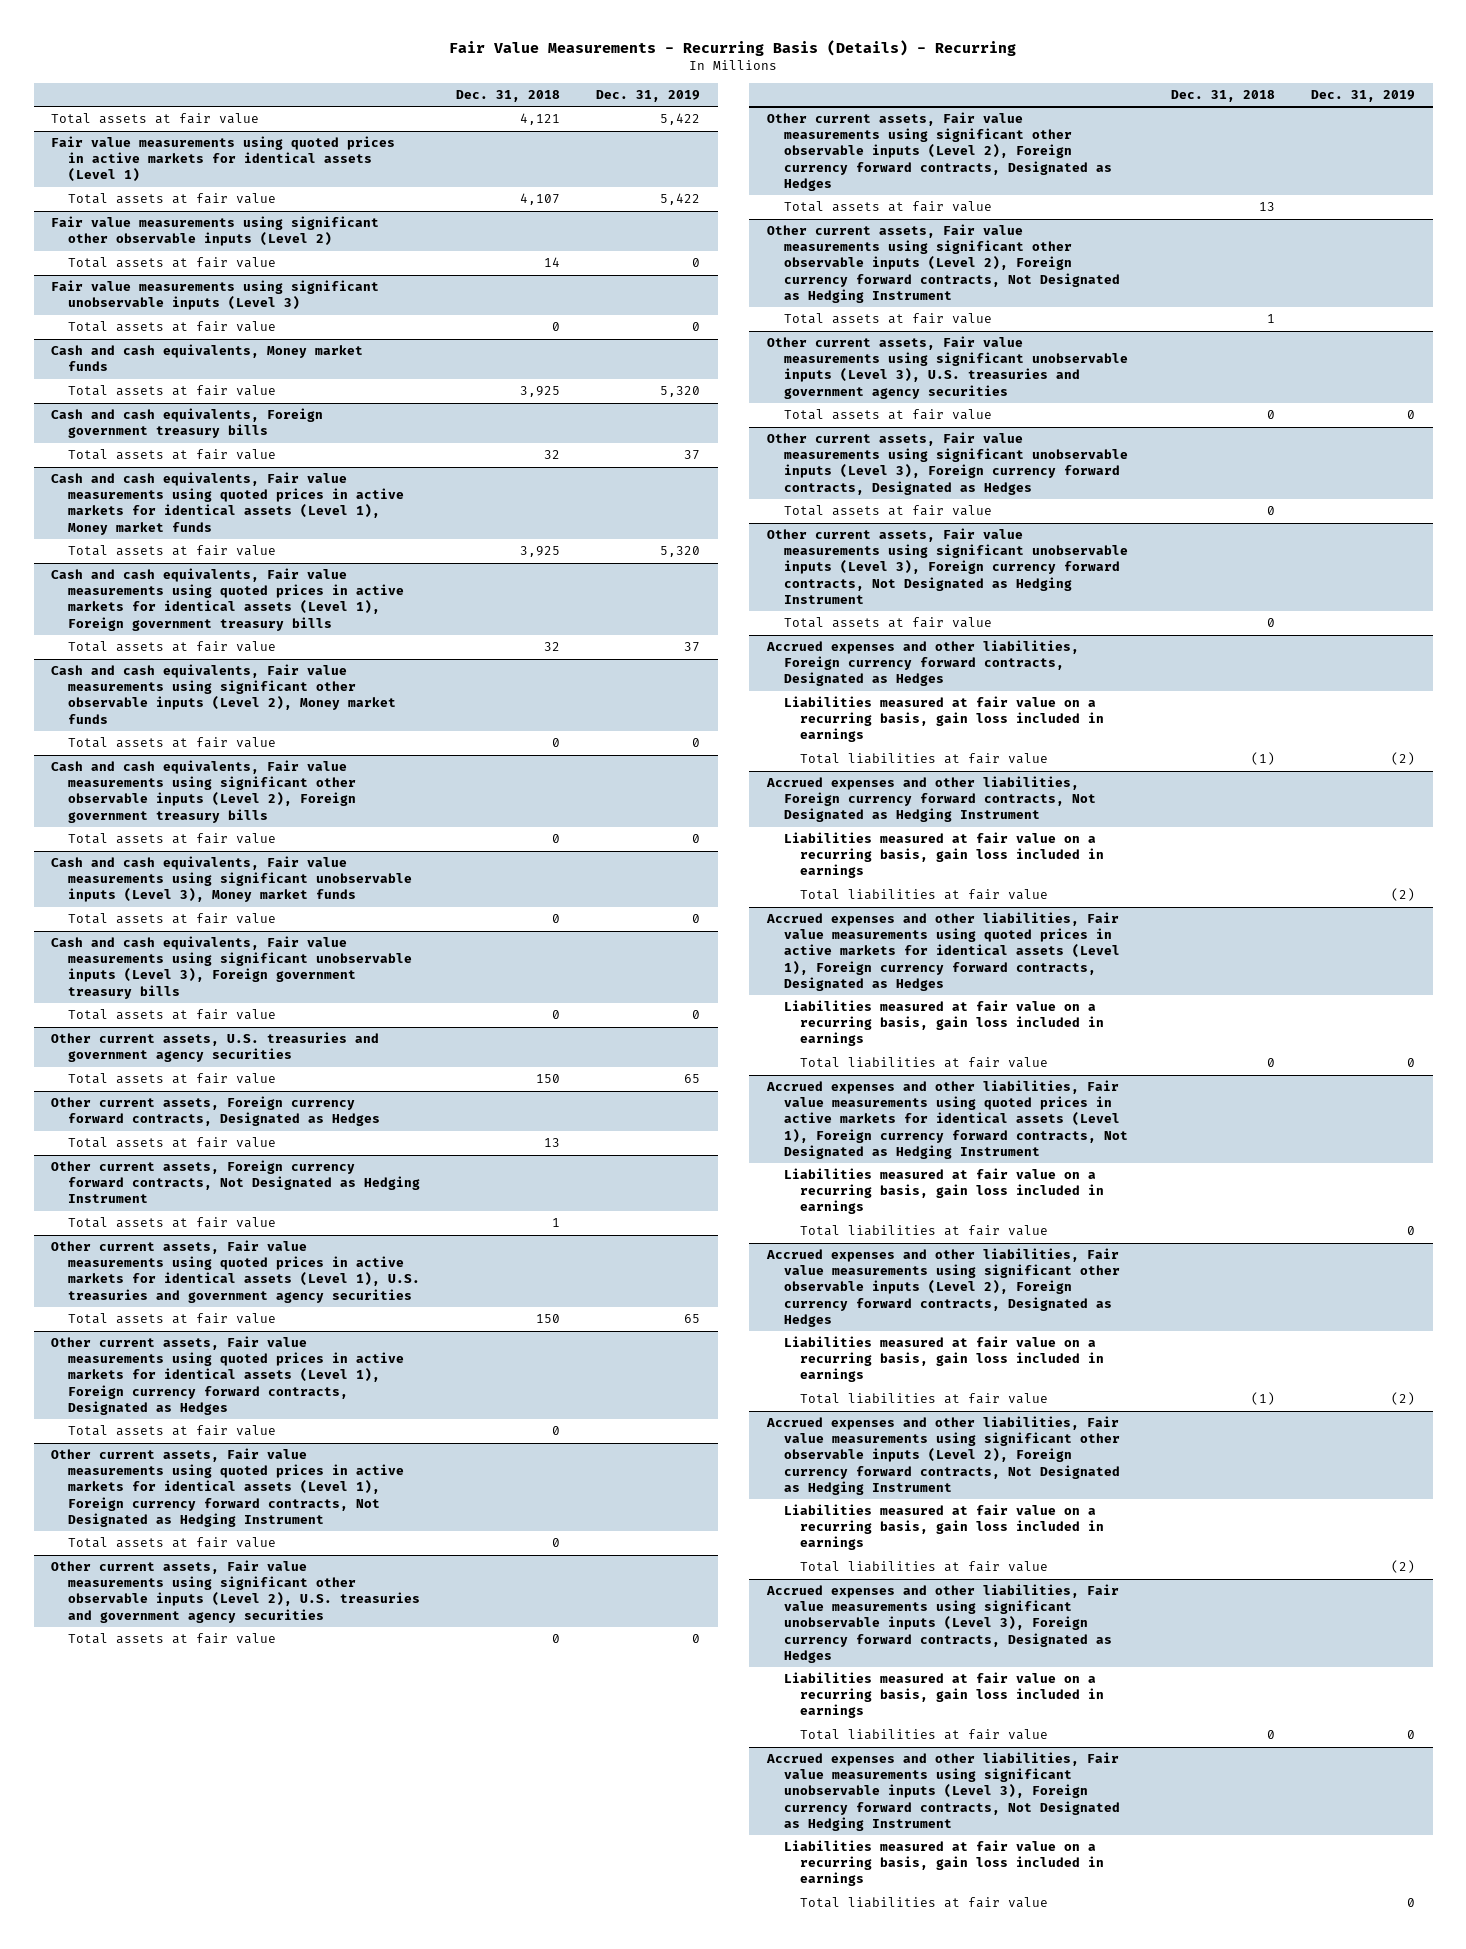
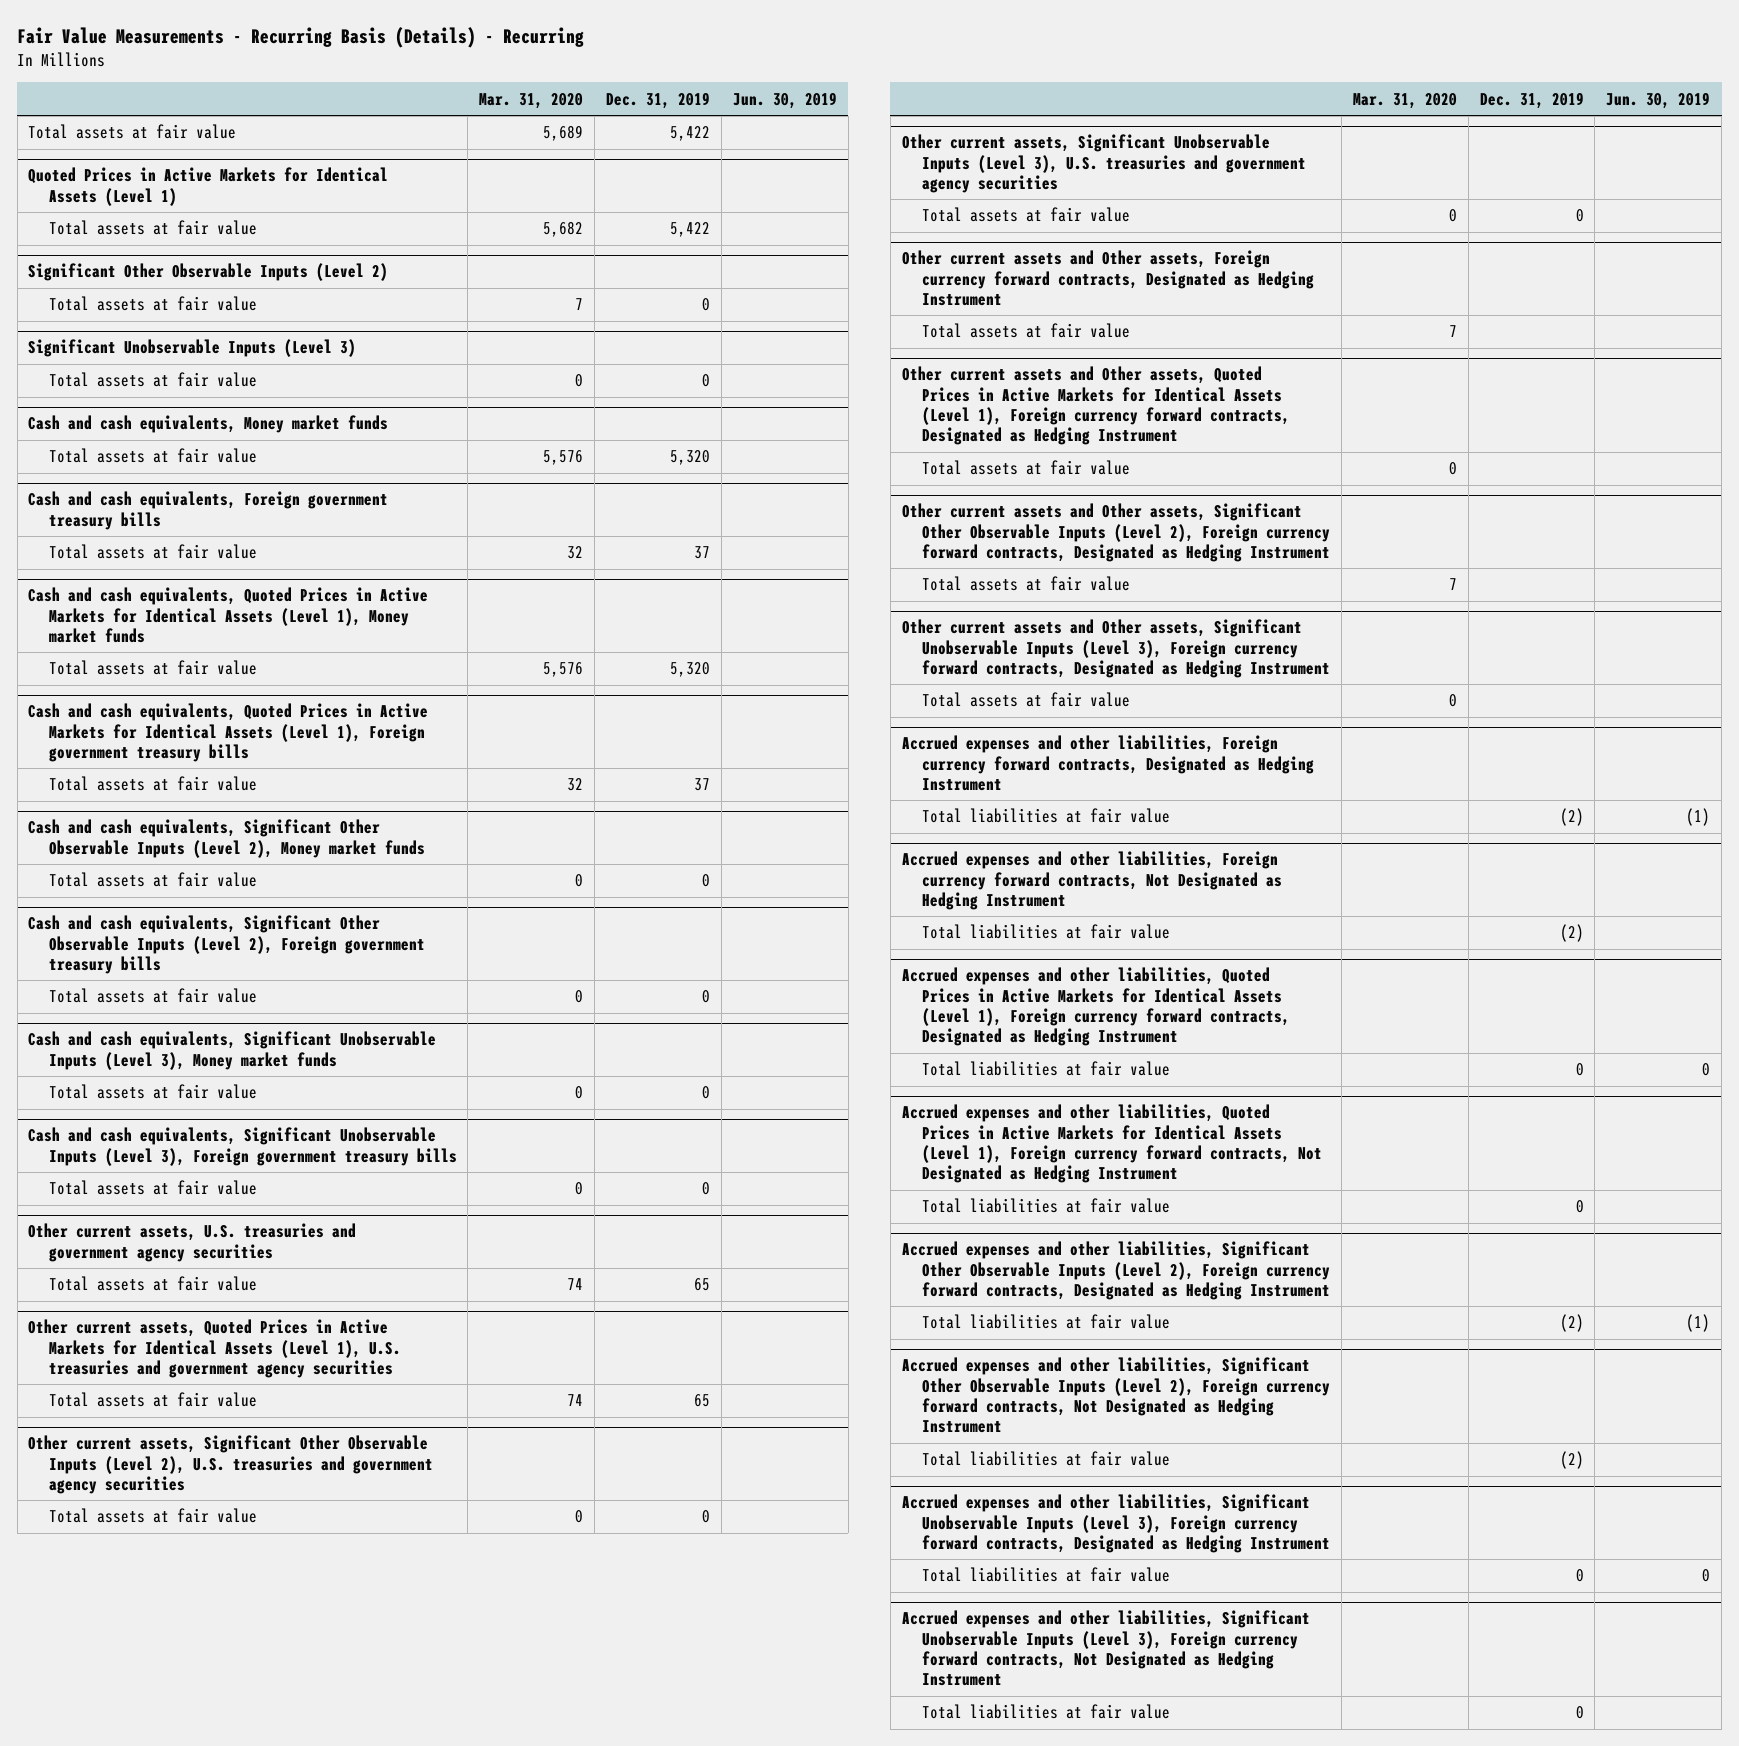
- | Dec. 31, 2018 | Dec. 31, 2019
+ | Mar. 31, 2020 | Dec. 31, 2019 | Jun. 30, 2019
- Fair value measurements using quoted prices in active markets for identical assets (Level 1)
+ Quoted Prices in Active Markets for Identical Assets (Level 1)
- Fair value measurements using significant other observable inputs (Level 2)
+ Significant Other Observable Inputs (Level 2)
- Fair value measurements using significant unobservable inputs (Level 3)
+ Significant Unobservable Inputs (Level 3)
- Cash and cash equivalents, Fair value measurements using quoted prices in active markets for identical assets (Level 1), Money market funds
+ Cash and cash equivalents, Quoted Prices in Active Markets for Identical Assets (Level 1), Money market funds
- Cash and cash equivalents, Fair value measurements using quoted prices in active markets for identical assets (Level 1), Foreign government treasury bills
+ Cash and cash equivalents, Quoted Prices in Active Markets for Identical Assets (Level 1), Foreign government treasury bills
- Cash and cash equivalents, Fair value measurements using significant other observable inputs (Level 2), Money market funds
+ Cash and cash equivalents, Significant Other Observable Inputs (Level 2), Money market funds
- Cash and cash equivalents, Fair value measurements using significant other observable inputs (Level 2), Foreign government treasury bills
+ Cash and cash equivalents, Significant Other Observable Inputs (Level 2), Foreign government treasury bills
- Cash and cash equivalents, Fair value measurements using significant unobservable inputs (Level 3), Money market funds
+ Cash and cash equivalents, Significant Unobservable Inputs (Level 3), Money market funds
- Cash and cash equivalents, Fair value measurements using significant unobservable inputs (Level 3), Foreign government treasury bills
+ Cash and cash equivalents, Significant Unobservable Inputs (Level 3), Foreign government treasury bills
- Other current assets, Foreign currency forward contracts, Designated as Hedges
- Total assets at fair value | 13 |
- Other current assets, Foreign currency forward contracts, Not Designated as Hedging Instrument
- Total assets at fair value | 1 |
- Other current assets, Fair value measurements using quoted prices in active markets for identical assets (Level 1), U.S. treasuries and government agency securities
+ Other current assets, Quoted Prices in Active Markets for Identical Assets (Level 1), U.S. treasuries and government agency securities
- Other current assets, Fair value measurements using quoted prices in active markets for identical assets (Level 1), Foreign currency forward contracts, Designated as Hedges
- Total assets at fair value | 0 |
- Other current assets, Fair value measurements using quoted prices in active markets for identical assets (Level 1), Foreign currency forward contracts, Not Designated as Hedging Instrument
- Total assets at fair value | 0 |
- Other current assets, Fair value measurements using significant other observable inputs (Level 2), U.S. treasuries and government agency securities
+ Other current assets, Significant Other Observable Inputs (Level 2), U.S. treasuries and government agency securities
- Other current assets, Fair value measurements using significant other observable inputs (Level 2), Foreign currency forward contracts, Designated as Hedges
+ Other current assets, Significant Unobservable Inputs (Level 3), U.S. treasuries and government agency securities
+ Total assets at fair value | 0 | 0 |
+ Other current assets and Other assets, Foreign currency forward contracts, Designated as Hedging Instrument
- Other current assets, Fair value measurements using significant other observable inputs (Level 2), Foreign currency forward contracts, Not Designated as Hedging Instrument
+ Other current assets and Other assets, Quoted Prices in Active Markets for Identical Assets (Level 1), Foreign currency forward contracts, Designated as Hedging Instrument
- Other current assets, Fair value measurements using significant unobservable inputs (Level 3), U.S. treasuries and government agency securities
- Total assets at fair value | 0 | 0
- Other current assets, Fair value measurements using significant unobservable inputs (Level 3), Foreign currency forward contracts, Designated as Hedges
+ Other current assets and Other assets, Significant Other Observable Inputs (Level 2), Foreign currency forward contracts, Designated as Hedging Instrument
- Other current assets, Fair value measurements using significant unobservable inputs (Level 3), Foreign currency forward contracts, Not Designated as Hedging Instrument
+ Other current assets and Other assets, Significant Unobservable Inputs (Level 3), Foreign currency forward contracts, Designated as Hedging Instrument
- Accrued expenses and other liabilities, Foreign currency forward contracts, Designated as Hedges
- Liabilities measured at fair value on a recurring basis, gain loss included in earnings
+ Accrued expenses and other liabilities, Foreign currency forward contracts, Designated as Hedging Instrument
@ Accrued expenses and other liabilities, Foreign currency forward contracts, Not Designated as Hedging Instrument
- Liabilities measured at fair value on a recurring basis, gain loss included in earnings
- Accrued expenses and other liabilities, Fair value measurements using quoted prices in active markets for identical assets (Level 1), Foreign currency forward contracts, Designated as Hedges
- Liabilities measured at fair value on a recurring basis, gain loss included in earnings
+ Accrued expenses and other liabilities, Quoted Prices in Active Markets for Identical Assets (Level 1), Foreign currency forward contracts, Designated as Hedging Instrument
- Accrued expenses and other liabilities, Fair value measurements using quoted prices in active markets for identical assets (Level 1), Foreign currency forward contracts, Not Designated as Hedging Instrument
- Liabilities measured at fair value on a recurring basis, gain loss included in earnings
+ Accrued expenses and other liabilities, Quoted Prices in Active Markets for Identical Assets (Level 1), Foreign currency forward contracts, Not Designated as Hedging Instrument
- Accrued expenses and other liabilities, Fair value measurements using significant other observable inputs (Level 2), Foreign currency forward contracts, Designated as Hedges
- Liabilities measured at fair value on a recurring basis, gain loss included in earnings
+ Accrued expenses and other liabilities, Significant Other Observable Inputs (Level 2), Foreign currency forward contracts, Designated as Hedging Instrument
- Accrued expenses and other liabilities, Fair value measurements using significant other observable inputs (Level 2), Foreign currency forward contracts, Not Designated as Hedging Instrument
- Liabilities measured at fair value on a recurring basis, gain loss included in earnings
+ Accrued expenses and other liabilities, Significant Other Observable Inputs (Level 2), Foreign currency forward contracts, Not Designated as Hedging Instrument
- Accrued expenses and other liabilities, Fair value measurements using significant unobservable inputs (Level 3), Foreign currency forward contracts, Designated as Hedges
- Liabilities measured at fair value on a recurring basis, gain loss included in earnings
+ Accrued expenses and other liabilities, Significant Unobservable Inputs (Level 3), Foreign currency forward contracts, Designated as Hedging Instrument
- Accrued expenses and other liabilities, Fair value measurements using significant unobservable inputs (Level 3), Foreign currency forward contracts, Not Designated as Hedging Instrument
- Liabilities measured at fair value on a recurring basis, gain loss included in earnings
+ Accrued expenses and other liabilities, Significant Unobservable Inputs (Level 3), Foreign currency forward contracts, Not Designated as Hedging Instrument

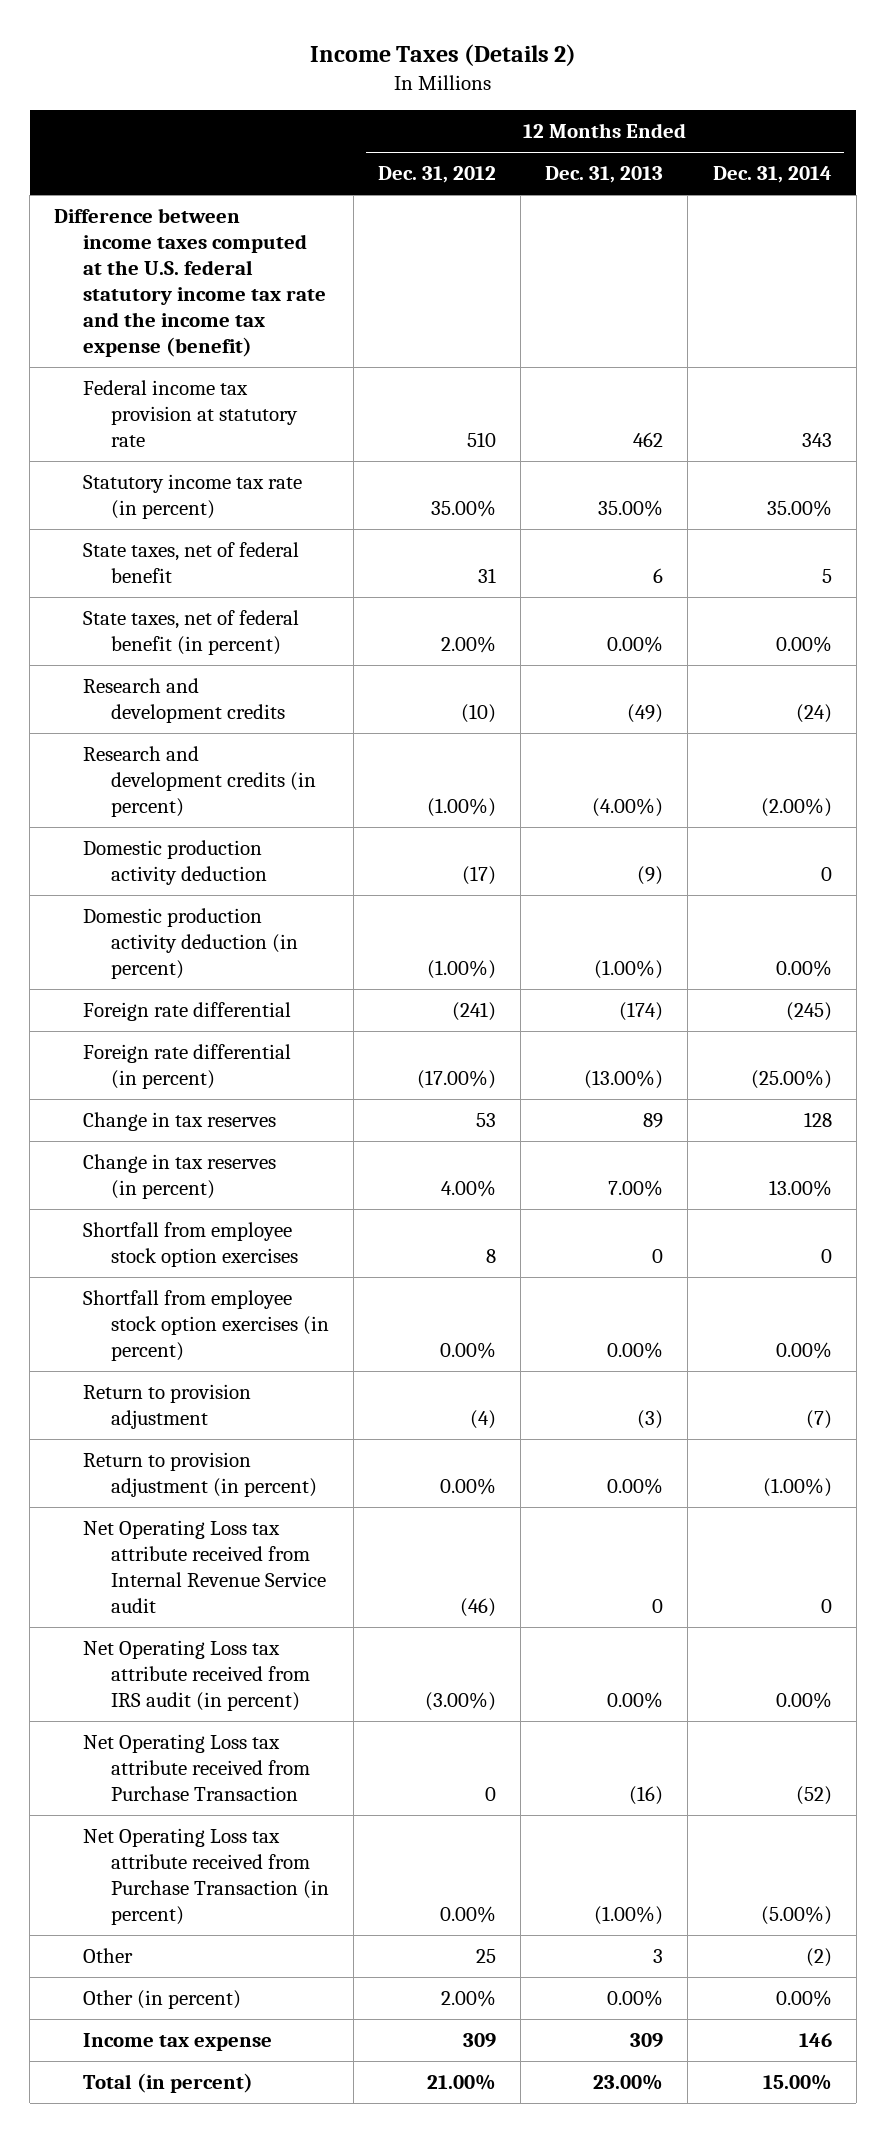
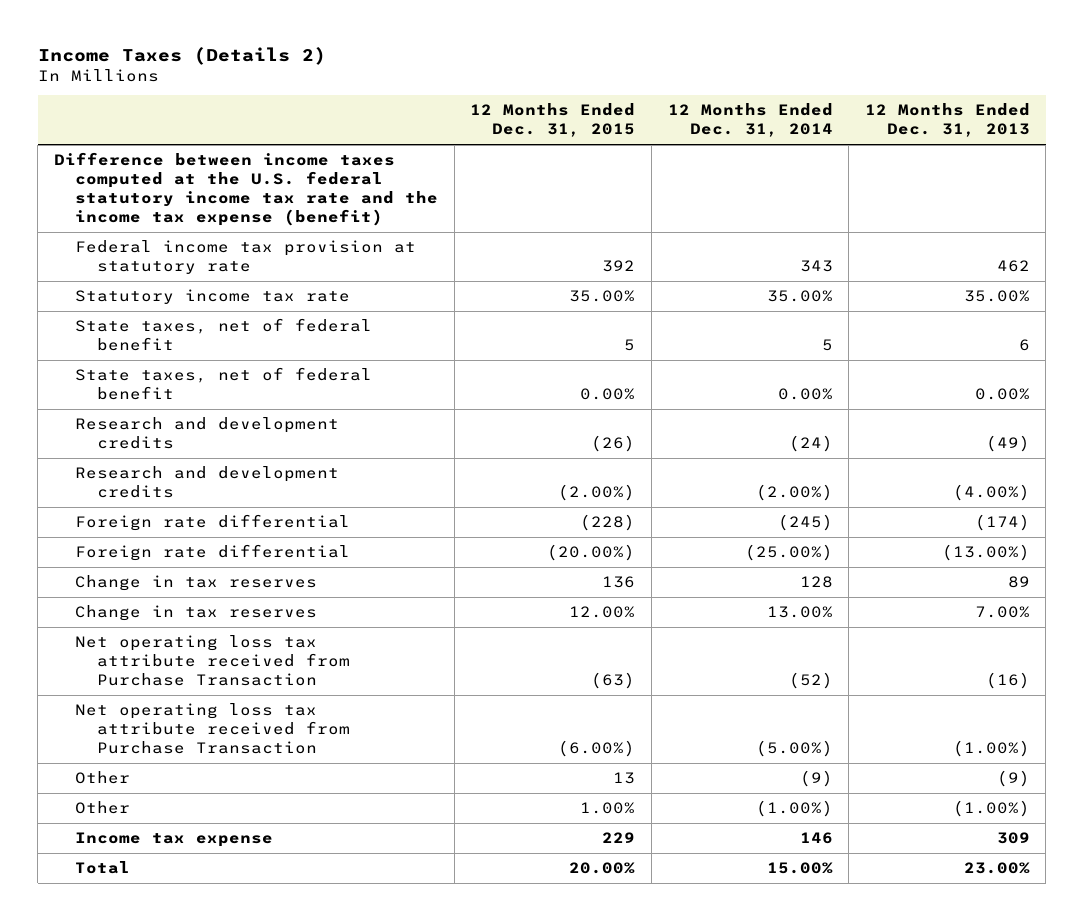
- | 12 Months Ended Dec. 31, 2012 | 12 Months Ended Dec. 31, 2013 | 12 Months Ended Dec. 31, 2014
+ | 12 Months Ended Dec. 31, 2015 | 12 Months Ended Dec. 31, 2014 | 12 Months Ended Dec. 31, 2013
- Statutory income tax rate (in percent) | 35.00% | 35.00% | 35.00%
+ Statutory income tax rate | 35.00% | 35.00% | 35.00%
- State taxes, net of federal benefit (in percent) | 2.00% | 0.00% | 0.00%
+ State taxes, net of federal benefit | 0.00% | 0.00% | 0.00%
- Research and development credits (in percent) | (1.00%) | (4.00%) | (2.00%)
- Domestic production activity deduction | (17) | (9) | 0
- Domestic production activity deduction (in percent) | (1.00%) | (1.00%) | 0.00%
+ Research and development credits | (2.00%) | (2.00%) | (4.00%)
- Foreign rate differential (in percent) | (17.00%) | (13.00%) | (25.00%)
+ Foreign rate differential | (20.00%) | (25.00%) | (13.00%)
- Change in tax reserves (in percent) | 4.00% | 7.00% | 13.00%
- Shortfall from employee stock option exercises | 8 | 0 | 0
- Shortfall from employee stock option exercises (in percent) | 0.00% | 0.00% | 0.00%
- Return to provision adjustment | (4) | (3) | (7)
- Return to provision adjustment (in percent) | 0.00% | 0.00% | (1.00%)
- Net Operating Loss tax attribute received from Internal Revenue Service audit | (46) | 0 | 0
- Net Operating Loss tax attribute received from IRS audit (in percent) | (3.00%) | 0.00% | 0.00%
- Net Operating Loss tax attribute received from Purchase Transaction | 0 | (16) | (52)
- Net Operating Loss tax attribute received from Purchase Transaction (in percent) | 0.00% | (1.00%) | (5.00%)
- Other | 25 | 3 | (2)
- Other (in percent) | 2.00% | 0.00% | 0.00%
+ Change in tax reserves | 12.00% | 13.00% | 7.00%
+ Net operating loss tax attribute received from Purchase Transaction | (63) | (52) | (16)
+ Net operating loss tax attribute received from Purchase Transaction | (6.00%) | (5.00%) | (1.00%)
+ Other | 13 | (9) | (9)
+ Other | 1.00% | (1.00%) | (1.00%)
- Total (in percent) | 21.00% | 23.00% | 15.00%
+ Total | 20.00% | 15.00% | 23.00%

